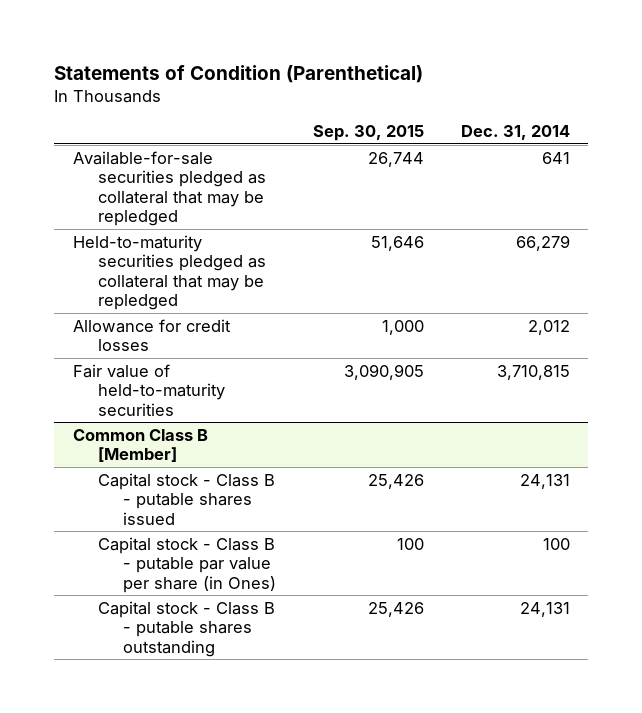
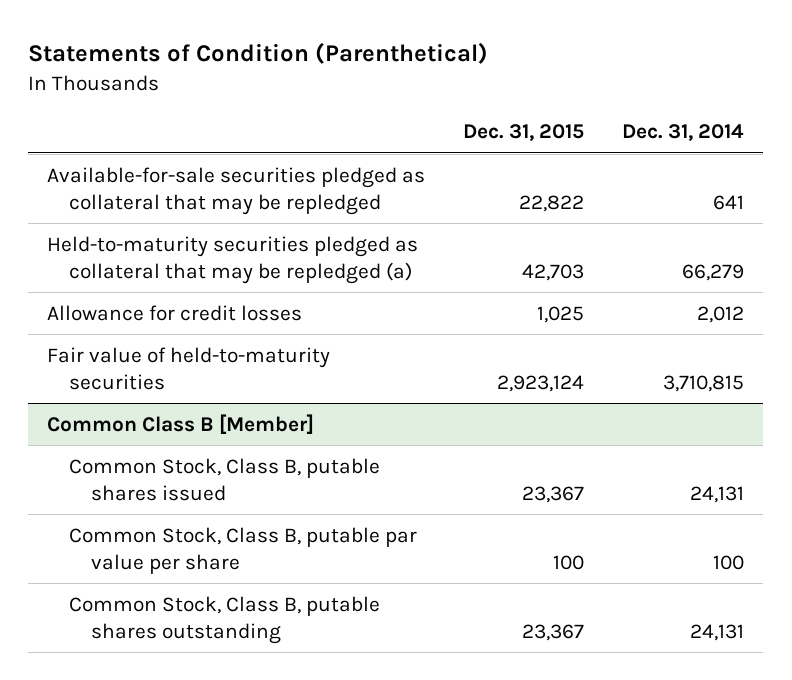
- | Sep. 30, 2015 | Dec. 31, 2014
+ | Dec. 31, 2015 | Dec. 31, 2014
- Held-to-maturity securities pledged as collateral that may be repledged | 51,646 | 66,279
+ Held-to-maturity securities pledged as collateral that may be repledged (a) | 42,703 | 66,279
@ Common Class B [Member]
- Capital stock - Class B - putable shares issued | 25,426 | 24,131
- Capital stock - Class B - putable par value per share (in Ones) | 100 | 100
- Capital stock - Class B - putable shares outstanding | 25,426 | 24,131
+ Common Stock, Class B, putable shares issued | 23,367 | 24,131
+ Common Stock, Class B, putable par value per share | 100 | 100
+ Common Stock, Class B, putable shares outstanding | 23,367 | 24,131

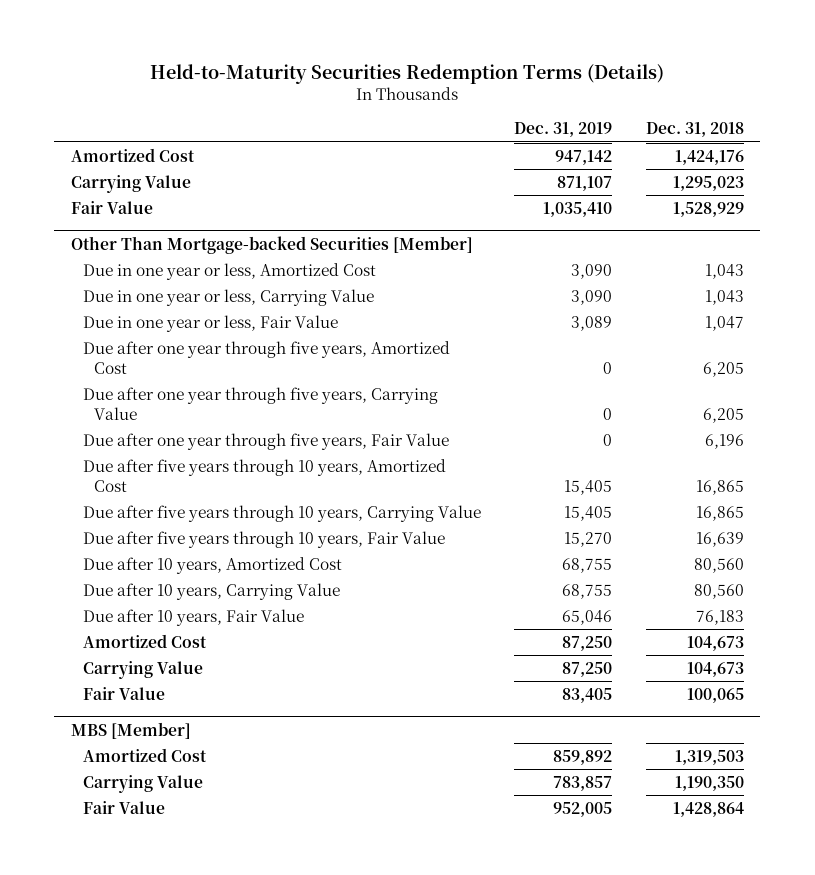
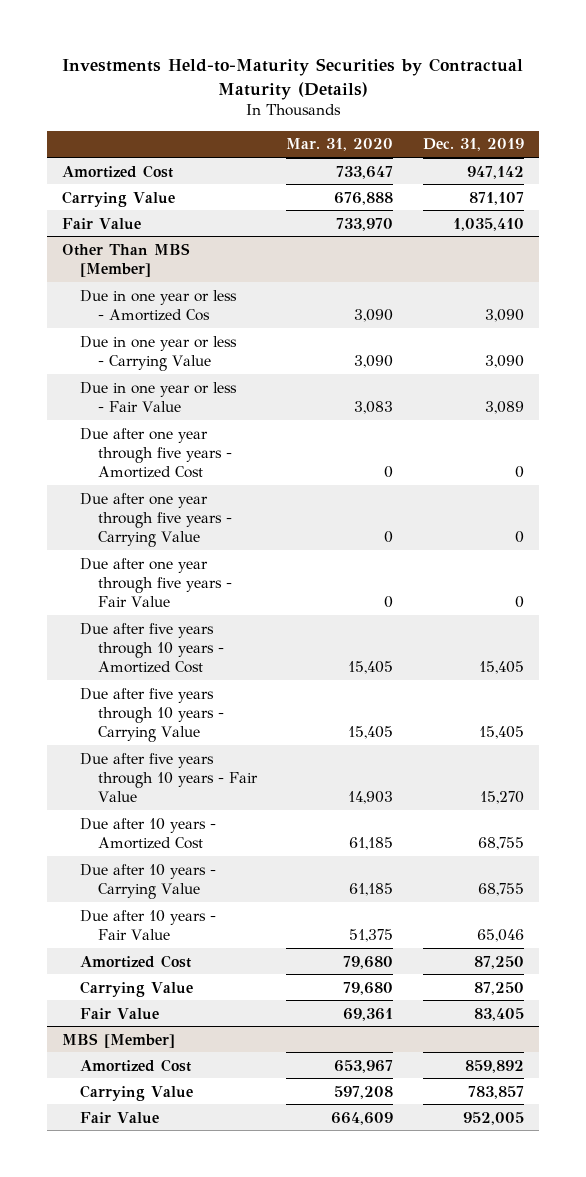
- Held-to-Maturity Securities Redemption Terms (Details)
+ Investments Held-to-Maturity Securities by Contractual Maturity (Details)
- | Dec. 31, 2019 | Dec. 31, 2018
+ | Mar. 31, 2020 | Dec. 31, 2019
- Other Than Mortgage-backed Securities [Member]
- Due in one year or less, Amortized Cost | 3,090 | 1,043
- Due in one year or less, Carrying Value | 3,090 | 1,043
- Due in one year or less, Fair Value | 3,089 | 1,047
- Due after one year through five years, Amortized Cost | 0 | 6,205
- Due after one year through five years, Carrying Value | 0 | 6,205
- Due after one year through five years, Fair Value | 0 | 6,196
- Due after five years through 10 years, Amortized Cost | 15,405 | 16,865
- Due after five years through 10 years, Carrying Value | 15,405 | 16,865
- Due after five years through 10 years, Fair Value | 15,270 | 16,639
- Due after 10 years, Amortized Cost | 68,755 | 80,560
- Due after 10 years, Carrying Value | 68,755 | 80,560
- Due after 10 years, Fair Value | 65,046 | 76,183
+ Other Than MBS [Member]
+ Due in one year or less - Amortized Cos | 3,090 | 3,090
+ Due in one year or less - Carrying Value | 3,090 | 3,090
+ Due in one year or less - Fair Value | 3,083 | 3,089
+ Due after one year through five years - Amortized Cost | 0 | 0
+ Due after one year through five years - Carrying Value | 0 | 0
+ Due after one year through five years - Fair Value | 0 | 0
+ Due after five years through 10 years - Amortized Cost | 15,405 | 15,405
+ Due after five years through 10 years - Carrying Value | 15,405 | 15,405
+ Due after five years through 10 years - Fair Value | 14,903 | 15,270
+ Due after 10 years - Amortized Cost | 61,185 | 68,755
+ Due after 10 years - Carrying Value | 61,185 | 68,755
+ Due after 10 years - Fair Value | 51,375 | 65,046

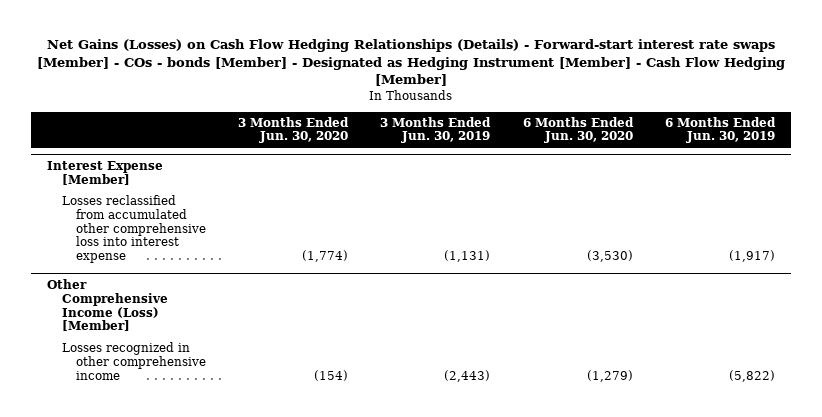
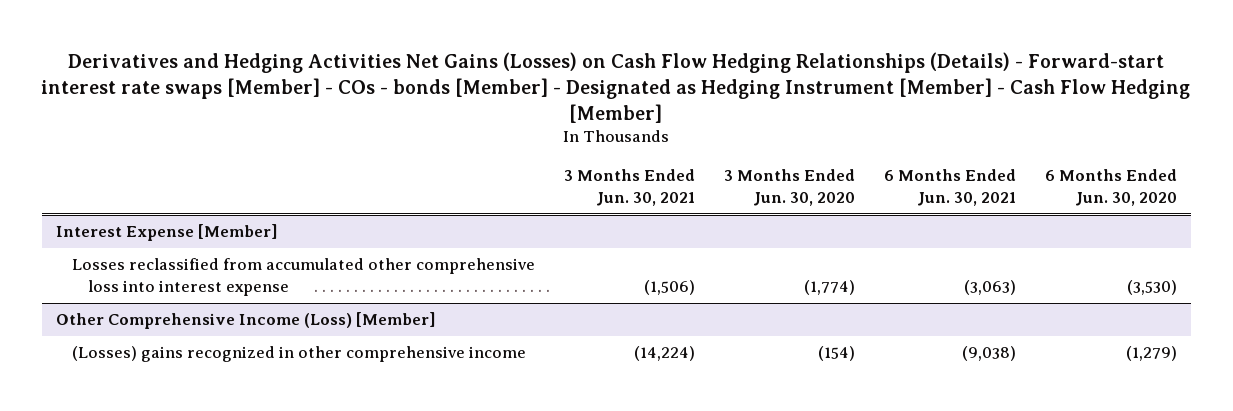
- Net Gains (Losses) on Cash Flow Hedging Relationships (Details) - Forward-start interest rate swaps [Member] - COs - bonds [Member] - Designated as Hedging Instrument [Member] - Cash Flow Hedging [Member]
+ Derivatives and Hedging Activities Net Gains (Losses) on Cash Flow Hedging Relationships (Details) - Forward-start interest rate swaps [Member] - COs - bonds [Member] - Designated as Hedging Instrument [Member] - Cash Flow Hedging [Member]
- | 3 Months Ended Jun. 30, 2020 | 3 Months Ended Jun. 30, 2019 | 6 Months Ended Jun. 30, 2020 | 6 Months Ended Jun. 30, 2019
+ | 3 Months Ended Jun. 30, 2021 | 3 Months Ended Jun. 30, 2020 | 6 Months Ended Jun. 30, 2021 | 6 Months Ended Jun. 30, 2020
@ Other Comprehensive Income (Loss) [Member]
- Losses recognized in other comprehensive income | (154) | (2,443) | (1,279) | (5,822)
+ (Losses) gains recognized in other comprehensive income | (14,224) | (154) | (9,038) | (1,279)

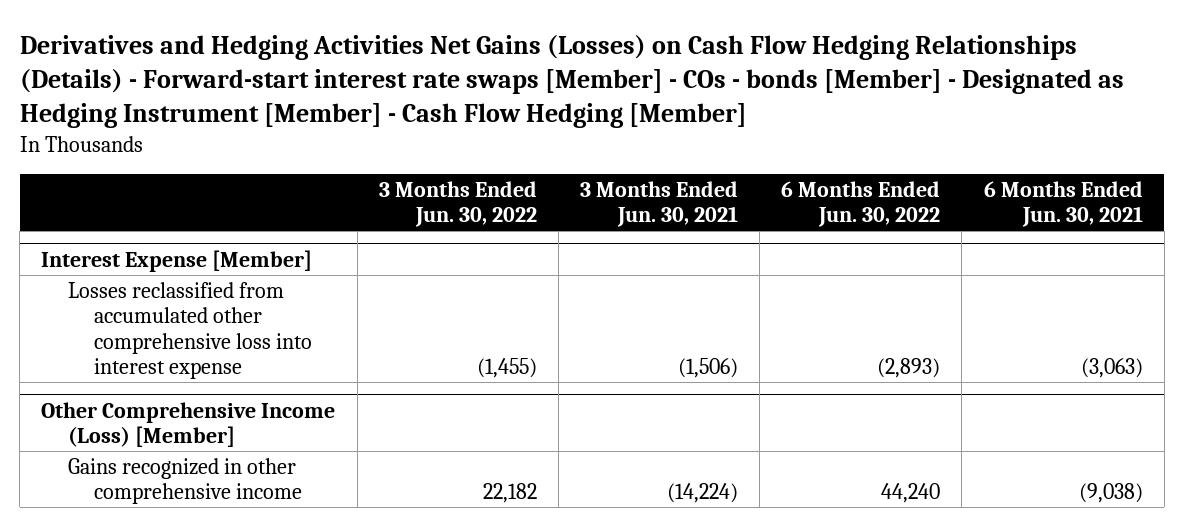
- | 3 Months Ended Jun. 30, 2021 | 3 Months Ended Jun. 30, 2020 | 6 Months Ended Jun. 30, 2021 | 6 Months Ended Jun. 30, 2020
+ | 3 Months Ended Jun. 30, 2022 | 3 Months Ended Jun. 30, 2021 | 6 Months Ended Jun. 30, 2022 | 6 Months Ended Jun. 30, 2021
@ Other Comprehensive Income (Loss) [Member]
- (Losses) gains recognized in other comprehensive income | (14,224) | (154) | (9,038) | (1,279)
+ Gains recognized in other comprehensive income | 22,182 | (14,224) | 44,240 | (9,038)

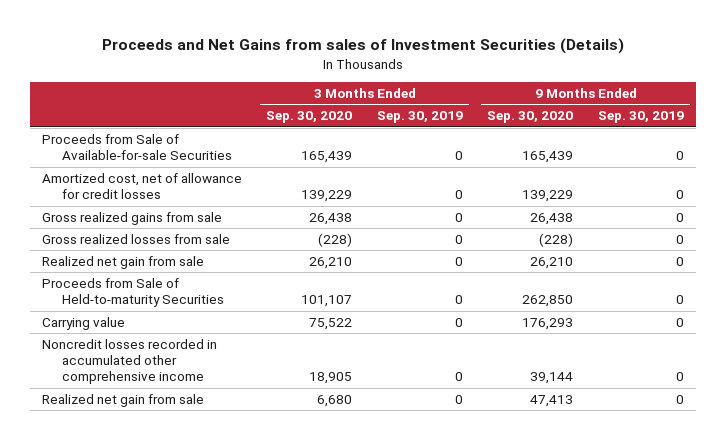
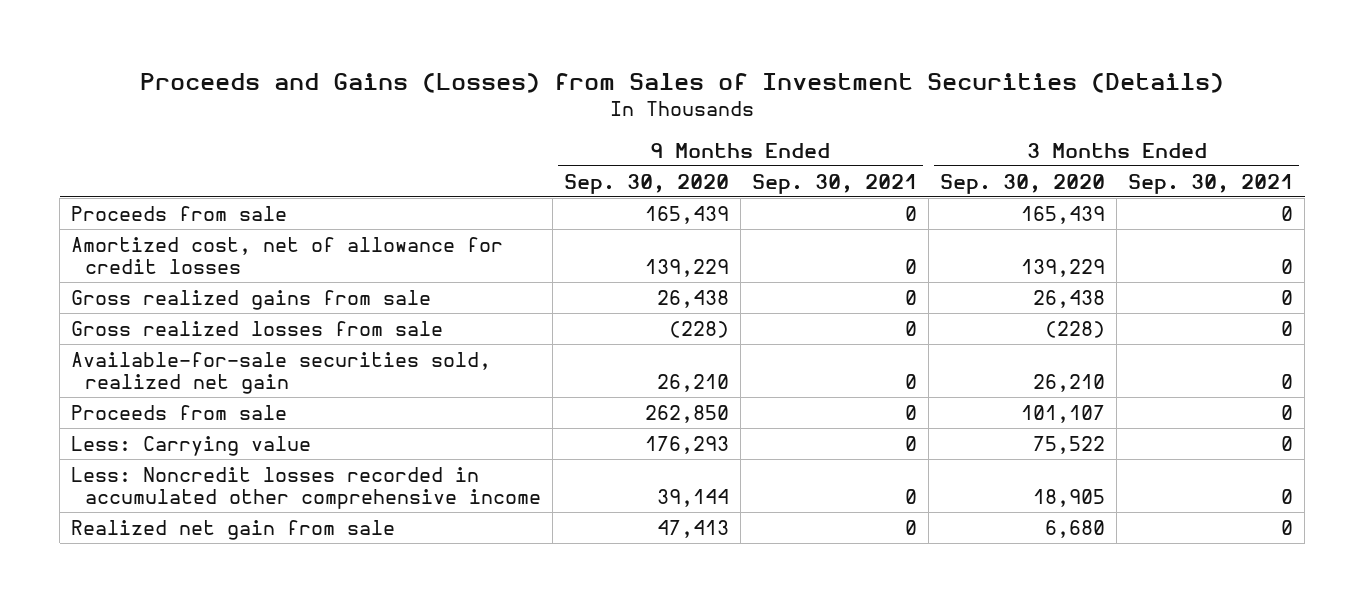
- Proceeds and Net Gains from sales of Investment Securities (Details)
+ Proceeds and Gains (Losses) from Sales of Investment Securities (Details)
- | 3 Months Ended Sep. 30, 2020 | 3 Months Ended Sep. 30, 2019 | 9 Months Ended Sep. 30, 2020 | 9 Months Ended Sep. 30, 2019
+ | 9 Months Ended Sep. 30, 2020 | 9 Months Ended Sep. 30, 2021 | 3 Months Ended Sep. 30, 2020 | 3 Months Ended Sep. 30, 2021
- Proceeds from Sale of Available-for-sale Securities | 165,439 | 0 | 165,439 | 0
+ Proceeds from sale | 165,439 | 0 | 165,439 | 0
- Realized net gain from sale | 26,210 | 0 | 26,210 | 0
- Proceeds from Sale of Held-to-maturity Securities | 101,107 | 0 | 262,850 | 0
- Carrying value | 75,522 | 0 | 176,293 | 0
- Noncredit losses recorded in accumulated other comprehensive income | 18,905 | 0 | 39,144 | 0
+ Available-for-sale securities sold, realized net gain | 26,210 | 0 | 26,210 | 0
+ Proceeds from sale | 262,850 | 0 | 101,107 | 0
+ Less: Carrying value | 176,293 | 0 | 75,522 | 0
+ Less: Noncredit losses recorded in accumulated other comprehensive income | 39,144 | 0 | 18,905 | 0

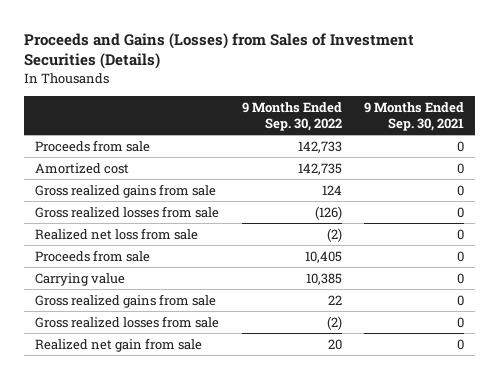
- | 9 Months Ended Sep. 30, 2020 | 9 Months Ended Sep. 30, 2021 | 3 Months Ended Sep. 30, 2020 | 3 Months Ended Sep. 30, 2021
+ | 9 Months Ended Sep. 30, 2022 | 9 Months Ended Sep. 30, 2021
- Amortized cost, net of allowance for credit losses | 139,229 | 0 | 139,229 | 0
+ Amortized cost | 142,735 | 0
- Available-for-sale securities sold, realized net gain | 26,210 | 0 | 26,210 | 0
+ Realized net loss from sale | (2) | 0
- Less: Carrying value | 176,293 | 0 | 75,522 | 0
- Less: Noncredit losses recorded in accumulated other comprehensive income | 39,144 | 0 | 18,905 | 0
+ Carrying value | 10,385 | 0
+ Gross realized gains from sale | 22 | 0
+ Gross realized losses from sale | (2) | 0

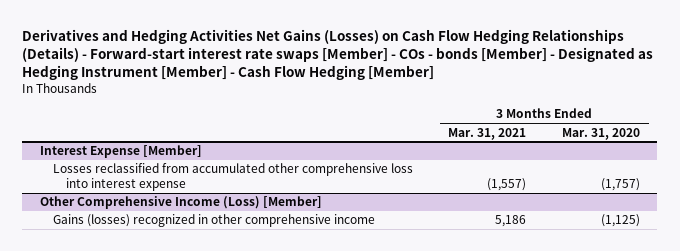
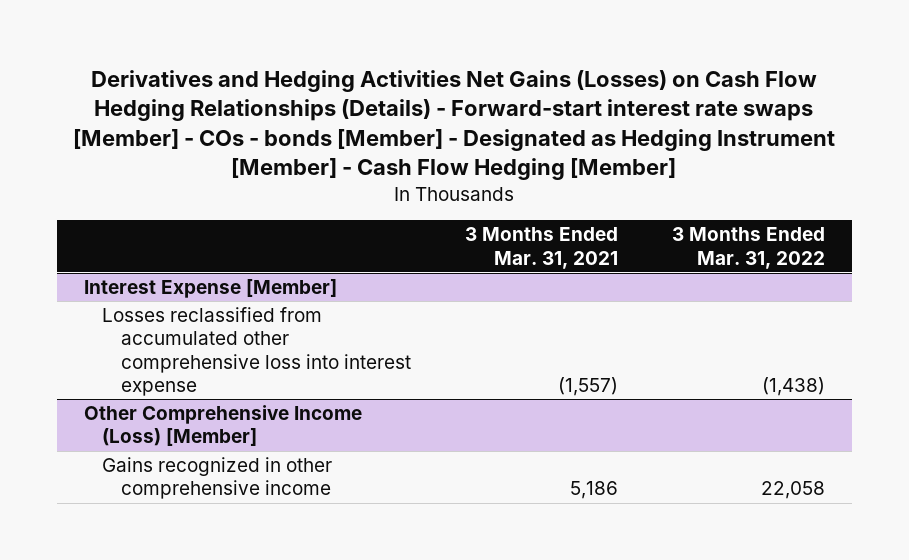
- | 3 Months Ended Mar. 31, 2021 | 3 Months Ended Mar. 31, 2020
+ | 3 Months Ended Mar. 31, 2021 | 3 Months Ended Mar. 31, 2022
@ Other Comprehensive Income (Loss) [Member]
- Gains (losses) recognized in other comprehensive income | 5,186 | (1,125)
+ Gains recognized in other comprehensive income | 5,186 | 22,058

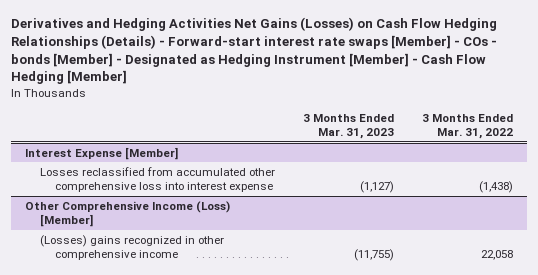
- | 3 Months Ended Mar. 31, 2021 | 3 Months Ended Mar. 31, 2022
+ | 3 Months Ended Mar. 31, 2023 | 3 Months Ended Mar. 31, 2022
@ Other Comprehensive Income (Loss) [Member]
- Gains recognized in other comprehensive income | 5,186 | 22,058
+ (Losses) gains recognized in other comprehensive income | (11,755) | 22,058

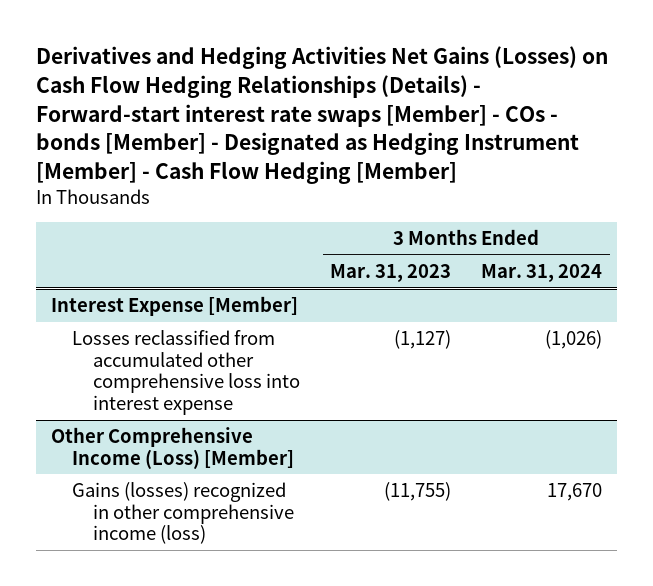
- | 3 Months Ended Mar. 31, 2023 | 3 Months Ended Mar. 31, 2022
+ | 3 Months Ended Mar. 31, 2023 | 3 Months Ended Mar. 31, 2024
@ Other Comprehensive Income (Loss) [Member]
- (Losses) gains recognized in other comprehensive income | (11,755) | 22,058
+ Gains (losses) recognized in other comprehensive income (loss) | (11,755) | 17,670

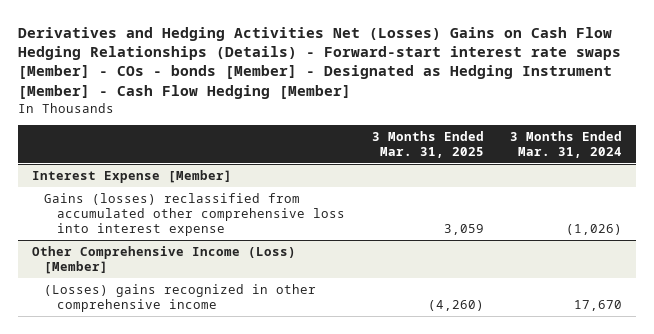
- Derivatives and Hedging Activities Net Gains (Losses) on Cash Flow Hedging Relationships (Details) - Forward-start interest rate swaps [Member] - COs - bonds [Member] - Designated as Hedging Instrument [Member] - Cash Flow Hedging [Member]
+ Derivatives and Hedging Activities Net (Losses) Gains on Cash Flow Hedging Relationships (Details) - Forward-start interest rate swaps [Member] - COs - bonds [Member] - Designated as Hedging Instrument [Member] - Cash Flow Hedging [Member]
- | 3 Months Ended Mar. 31, 2023 | 3 Months Ended Mar. 31, 2024
+ | 3 Months Ended Mar. 31, 2025 | 3 Months Ended Mar. 31, 2024
@ Interest Expense [Member]
- Losses reclassified from accumulated other comprehensive loss into interest expense | (1,127) | (1,026)
+ Gains (losses) reclassified from accumulated other comprehensive loss into interest expense | 3,059 | (1,026)
@ Other Comprehensive Income (Loss) [Member]
- Gains (losses) recognized in other comprehensive income (loss) | (11,755) | 17,670
+ (Losses) gains recognized in other comprehensive income | (4,260) | 17,670

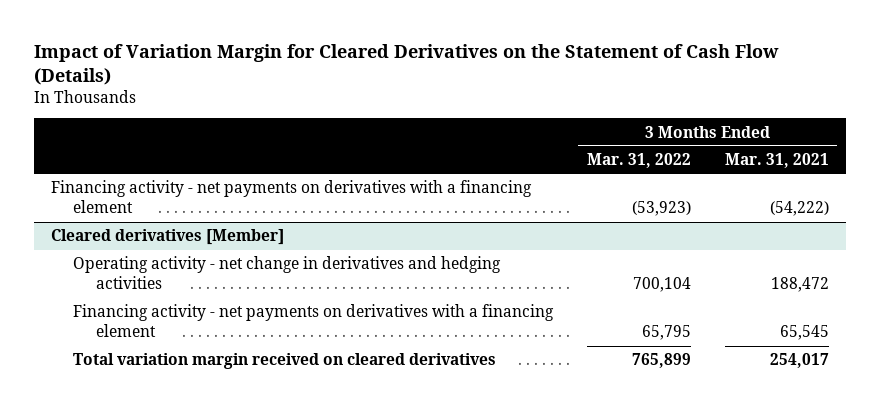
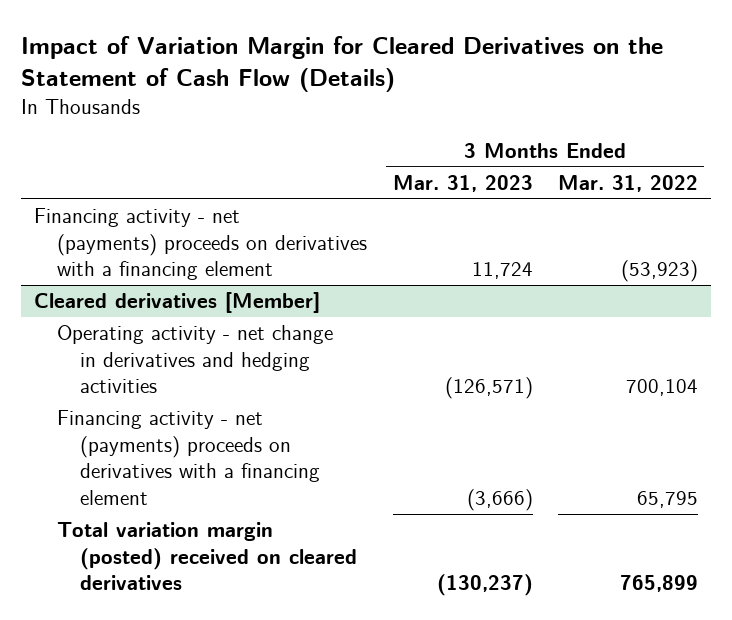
- | 3 Months Ended Mar. 31, 2022 | 3 Months Ended Mar. 31, 2021
+ | 3 Months Ended Mar. 31, 2023 | 3 Months Ended Mar. 31, 2022
- Financing activity - net payments on derivatives with a financing element | (53,923) | (54,222)
+ Financing activity - net (payments) proceeds on derivatives with a financing element | 11,724 | (53,923)
@ Cleared derivatives [Member]
- Financing activity - net payments on derivatives with a financing element | 65,795 | 65,545
- Total variation margin received on cleared derivatives | 765,899 | 254,017
+ Financing activity - net (payments) proceeds on derivatives with a financing element | (3,666) | 65,795
+ Total variation margin (posted) received on cleared derivatives | (130,237) | 765,899

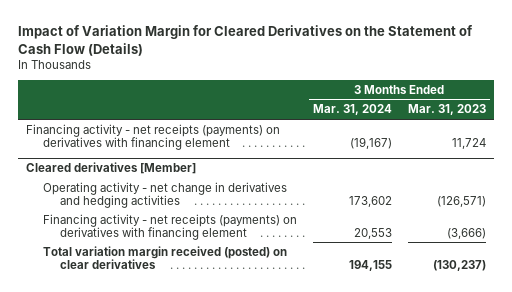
- | 3 Months Ended Mar. 31, 2023 | 3 Months Ended Mar. 31, 2022
+ | 3 Months Ended Mar. 31, 2024 | 3 Months Ended Mar. 31, 2023
- Financing activity - net (payments) proceeds on derivatives with a financing element | 11,724 | (53,923)
+ Financing activity - net receipts (payments) on derivatives with financing element | (19,167) | 11,724
@ Cleared derivatives [Member]
- Financing activity - net (payments) proceeds on derivatives with a financing element | (3,666) | 65,795
- Total variation margin (posted) received on cleared derivatives | (130,237) | 765,899
+ Financing activity - net receipts (payments) on derivatives with financing element | 20,553 | (3,666)
+ Total variation margin received (posted) on clear derivatives | 194,155 | (130,237)

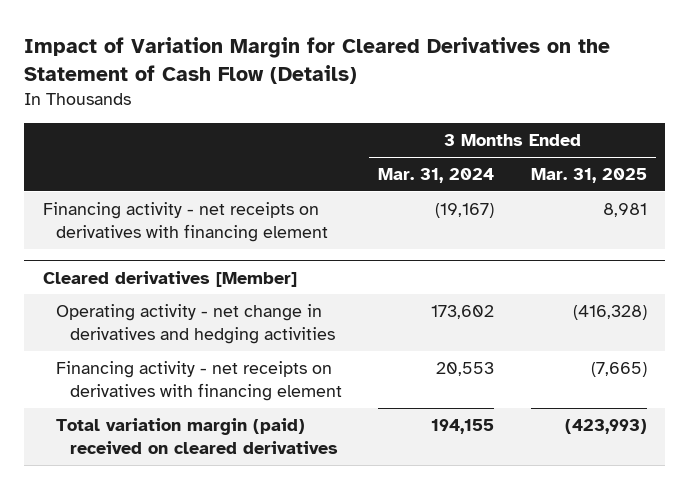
- | 3 Months Ended Mar. 31, 2024 | 3 Months Ended Mar. 31, 2023
+ | 3 Months Ended Mar. 31, 2024 | 3 Months Ended Mar. 31, 2025
- Financing activity - net receipts (payments) on derivatives with financing element | (19,167) | 11,724
+ Financing activity - net receipts on derivatives with financing element | (19,167) | 8,981
@ Cleared derivatives [Member]
- Financing activity - net receipts (payments) on derivatives with financing element | 20,553 | (3,666)
- Total variation margin received (posted) on clear derivatives | 194,155 | (130,237)
+ Financing activity - net receipts on derivatives with financing element | 20,553 | (7,665)
+ Total variation margin (paid) received on cleared derivatives | 194,155 | (423,993)

